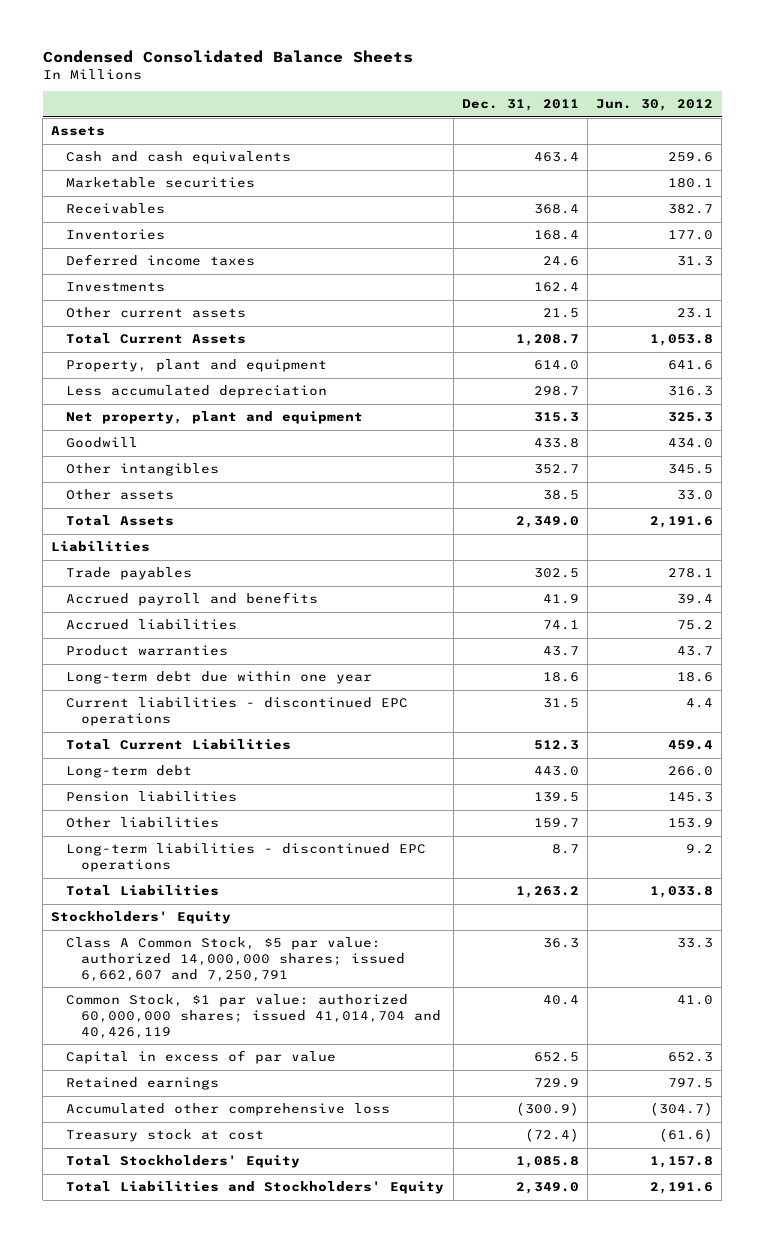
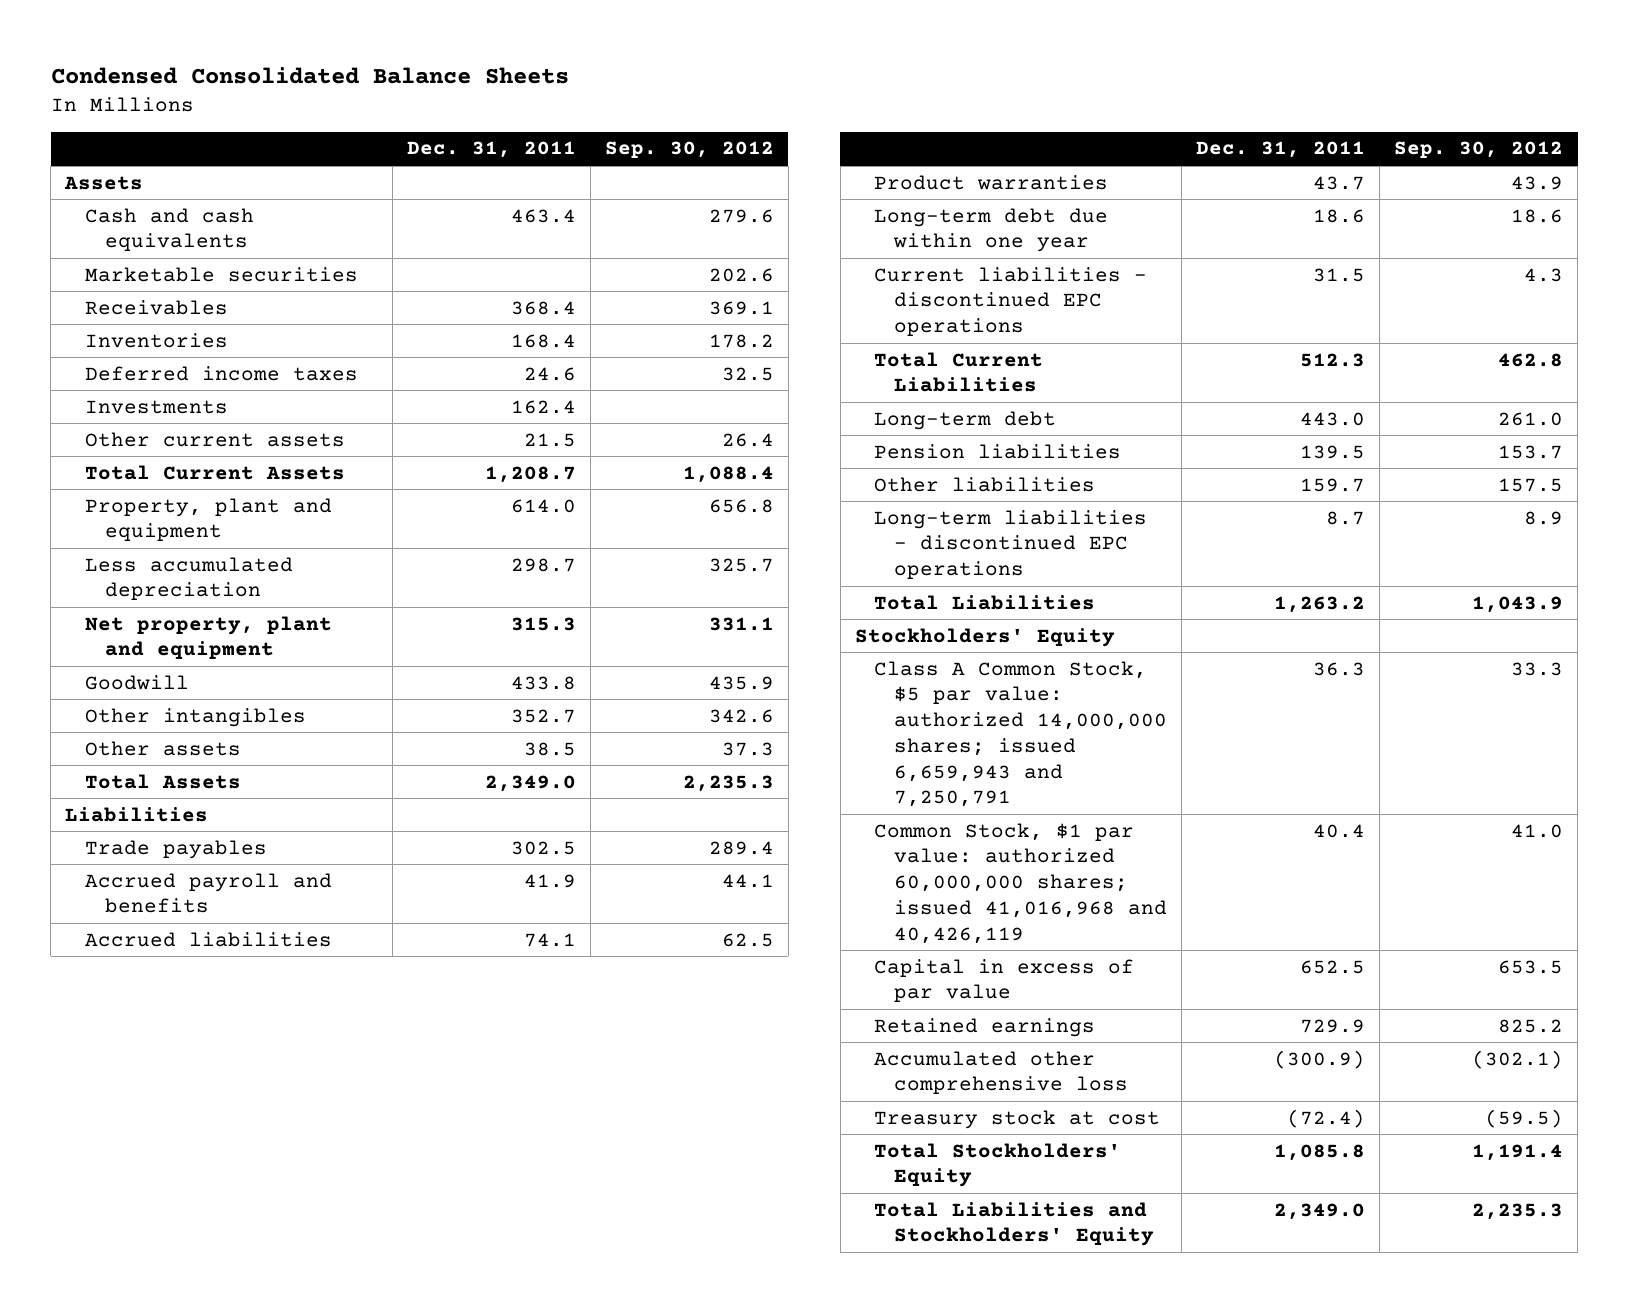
- | Dec. 31, 2011 | Jun. 30, 2012
+ | Dec. 31, 2011 | Sep. 30, 2012
- Class A Common Stock, $5 par value: authorized 14,000,000 shares; issued 6,662,607 and 7,250,791 | 36.3 | 33.3
- Common Stock, $1 par value: authorized 60,000,000 shares; issued 41,014,704 and 40,426,119 | 40.4 | 41.0
+ Class A Common Stock, $5 par value: authorized 14,000,000 shares; issued 6,659,943 and 7,250,791 | 36.3 | 33.3
+ Common Stock, $1 par value: authorized 60,000,000 shares; issued 41,016,968 and 40,426,119 | 40.4 | 41.0

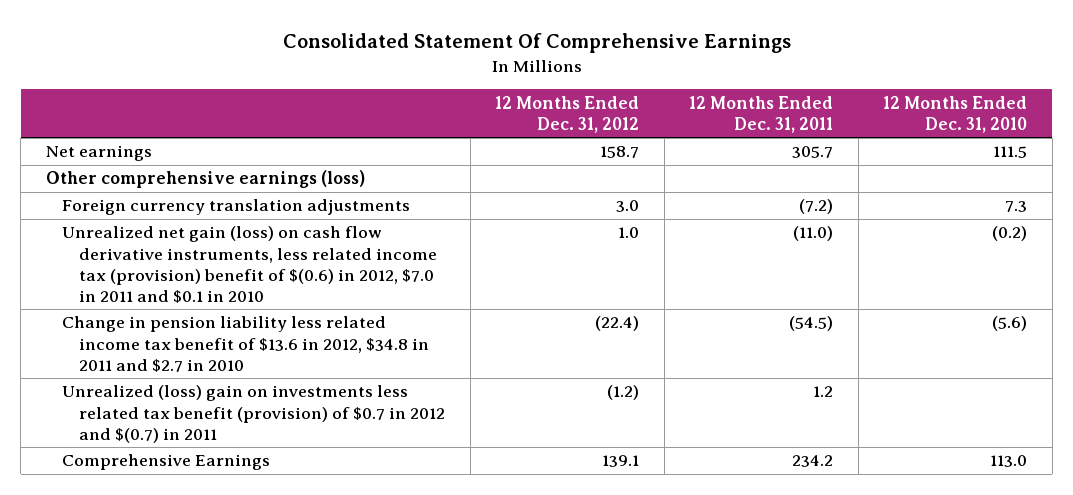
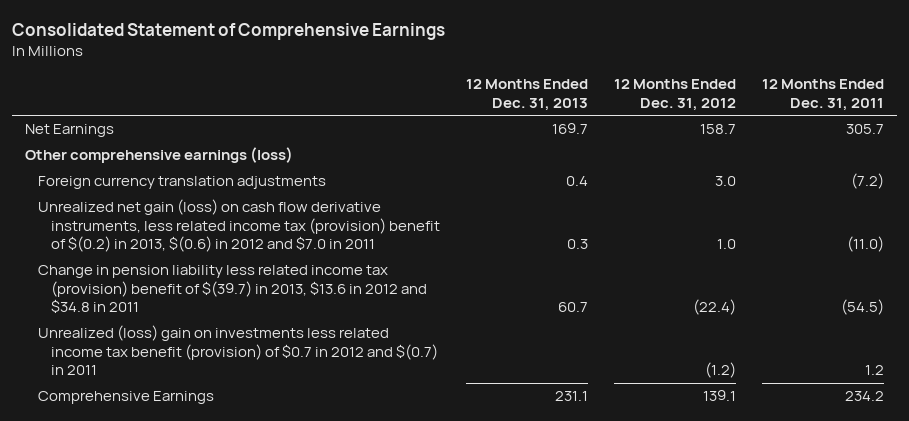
- Consolidated Statement Of Comprehensive Earnings
+ Consolidated Statement of Comprehensive Earnings
- | 12 Months Ended Dec. 31, 2012 | 12 Months Ended Dec. 31, 2011 | 12 Months Ended Dec. 31, 2010
+ | 12 Months Ended Dec. 31, 2013 | 12 Months Ended Dec. 31, 2012 | 12 Months Ended Dec. 31, 2011
- Net earnings | 158.7 | 305.7 | 111.5
+ Net Earnings | 169.7 | 158.7 | 305.7
- Unrealized net gain (loss) on cash flow derivative instruments, less related income tax (provision) benefit of $(0.6) in 2012, $7.0 in 2011 and $0.1 in 2010 | 1.0 | (11.0) | (0.2)
- Change in pension liability less related income tax benefit of $13.6 in 2012, $34.8 in 2011 and $2.7 in 2010 | (22.4) | (54.5) | (5.6)
- Unrealized (loss) gain on investments less related tax benefit (provision) of $0.7 in 2012 and $(0.7) in 2011 | (1.2) | 1.2 |
+ Unrealized net gain (loss) on cash flow derivative instruments, less related income tax (provision) benefit of $(0.2) in 2013, $(0.6) in 2012 and $7.0 in 2011 | 0.3 | 1.0 | (11.0)
+ Change in pension liability less related income tax (provision) benefit of $(39.7) in 2013, $13.6 in 2012 and $34.8 in 2011 | 60.7 | (22.4) | (54.5)
+ Unrealized (loss) gain on investments less related income tax benefit (provision) of $0.7 in 2012 and $(0.7) in 2011 | | (1.2) | 1.2

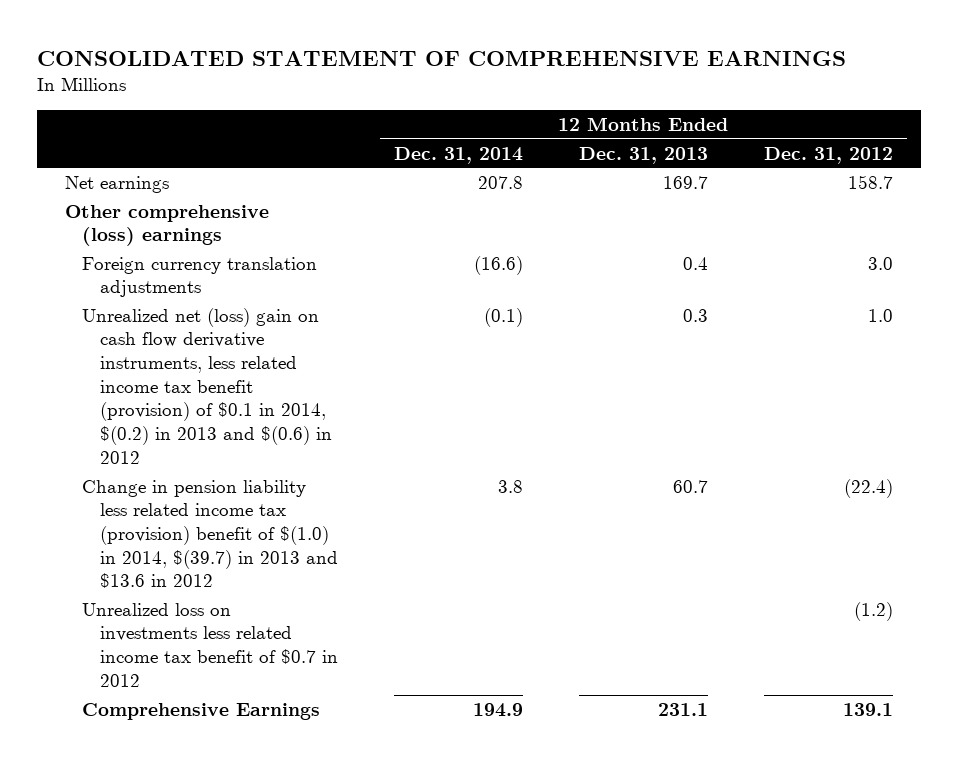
- Consolidated Statement of Comprehensive Earnings
+ CONSOLIDATED STATEMENT OF COMPREHENSIVE EARNINGS
- | 12 Months Ended Dec. 31, 2013 | 12 Months Ended Dec. 31, 2012 | 12 Months Ended Dec. 31, 2011
+ | 12 Months Ended Dec. 31, 2014 | 12 Months Ended Dec. 31, 2013 | 12 Months Ended Dec. 31, 2012
- Net Earnings | 169.7 | 158.7 | 305.7
- Other comprehensive earnings (loss)
+ Net earnings | 207.8 | 169.7 | 158.7
+ Other comprehensive (loss) earnings
- Unrealized net gain (loss) on cash flow derivative instruments, less related income tax (provision) benefit of $(0.2) in 2013, $(0.6) in 2012 and $7.0 in 2011 | 0.3 | 1.0 | (11.0)
- Change in pension liability less related income tax (provision) benefit of $(39.7) in 2013, $13.6 in 2012 and $34.8 in 2011 | 60.7 | (22.4) | (54.5)
- Unrealized (loss) gain on investments less related income tax benefit (provision) of $0.7 in 2012 and $(0.7) in 2011 | | (1.2) | 1.2
+ Unrealized net (loss) gain on cash flow derivative instruments, less related income tax benefit (provision) of $0.1 in 2014, $(0.2) in 2013 and $(0.6) in 2012 | (0.1) | 0.3 | 1.0
+ Change in pension liability less related income tax (provision) benefit of $(1.0) in 2014, $(39.7) in 2013 and $13.6 in 2012 | 3.8 | 60.7 | (22.4)
+ Unrealized loss on investments less related income tax benefit of $0.7 in 2012 | | | (1.2)

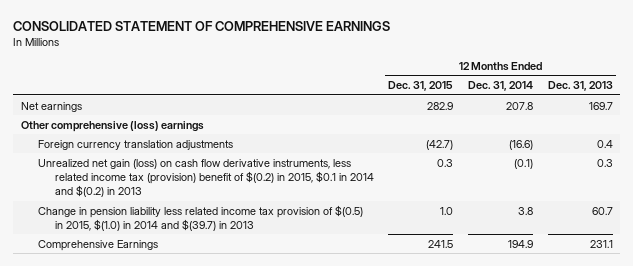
- | 12 Months Ended Dec. 31, 2014 | 12 Months Ended Dec. 31, 2013 | 12 Months Ended Dec. 31, 2012
+ | 12 Months Ended Dec. 31, 2015 | 12 Months Ended Dec. 31, 2014 | 12 Months Ended Dec. 31, 2013
- Unrealized net (loss) gain on cash flow derivative instruments, less related income tax benefit (provision) of $0.1 in 2014, $(0.2) in 2013 and $(0.6) in 2012 | (0.1) | 0.3 | 1.0
- Change in pension liability less related income tax (provision) benefit of $(1.0) in 2014, $(39.7) in 2013 and $13.6 in 2012 | 3.8 | 60.7 | (22.4)
- Unrealized loss on investments less related income tax benefit of $0.7 in 2012 | | | (1.2)
+ Unrealized net gain (loss) on cash flow derivative instruments, less related income tax (provision) benefit of $(0.2) in 2015, $0.1 in 2014 and $(0.2) in 2013 | 0.3 | (0.1) | 0.3
+ Change in pension liability less related income tax provision of $(0.5) in 2015, $(1.0) in 2014 and $(39.7) in 2013 | 1.0 | 3.8 | 60.7

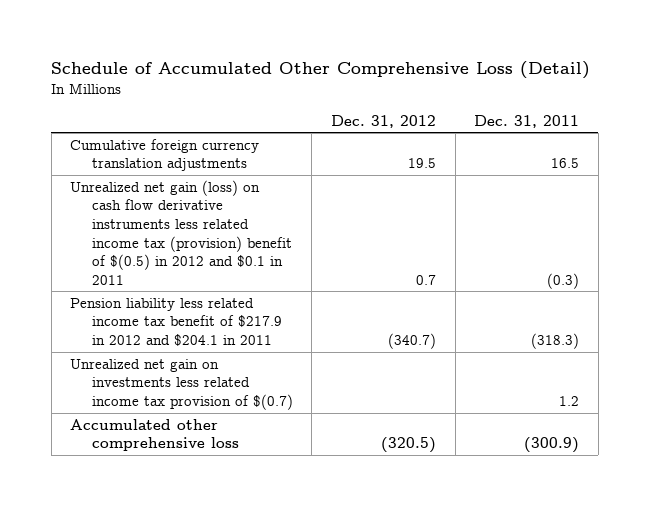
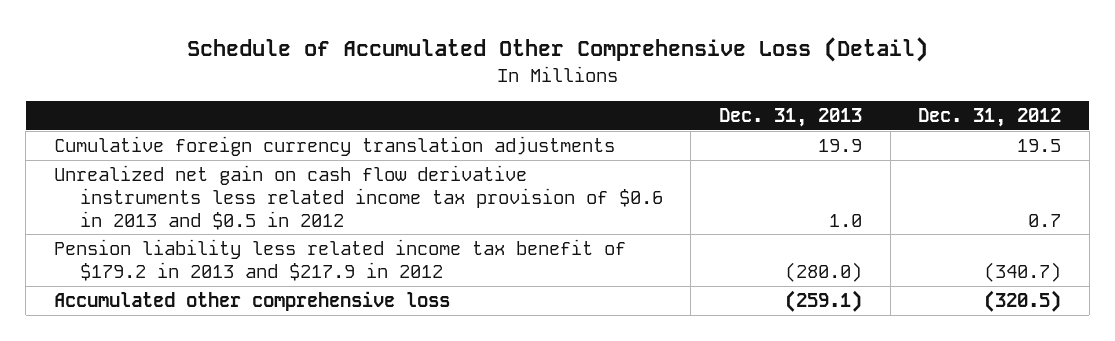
- | Dec. 31, 2012 | Dec. 31, 2011
+ | Dec. 31, 2013 | Dec. 31, 2012
- Unrealized net gain (loss) on cash flow derivative instruments less related income tax (provision) benefit of $(0.5) in 2012 and $0.1 in 2011 | 0.7 | (0.3)
- Pension liability less related income tax benefit of $217.9 in 2012 and $204.1 in 2011 | (340.7) | (318.3)
- Unrealized net gain on investments less related income tax provision of $(0.7) | | 1.2
+ Unrealized net gain on cash flow derivative instruments less related income tax provision of $0.6 in 2013 and $0.5 in 2012 | 1.0 | 0.7
+ Pension liability less related income tax benefit of $179.2 in 2013 and $217.9 in 2012 | (280.0) | (340.7)

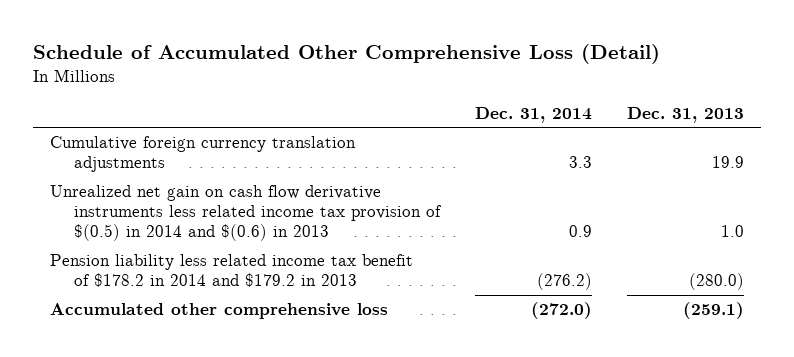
- | Dec. 31, 2013 | Dec. 31, 2012
+ | Dec. 31, 2014 | Dec. 31, 2013
- Unrealized net gain on cash flow derivative instruments less related income tax provision of $0.6 in 2013 and $0.5 in 2012 | 1.0 | 0.7
- Pension liability less related income tax benefit of $179.2 in 2013 and $217.9 in 2012 | (280.0) | (340.7)
+ Unrealized net gain on cash flow derivative instruments less related income tax provision of $(0.5) in 2014 and $(0.6) in 2013 | 0.9 | 1.0
+ Pension liability less related income tax benefit of $178.2 in 2014 and $179.2 in 2013 | (276.2) | (280.0)

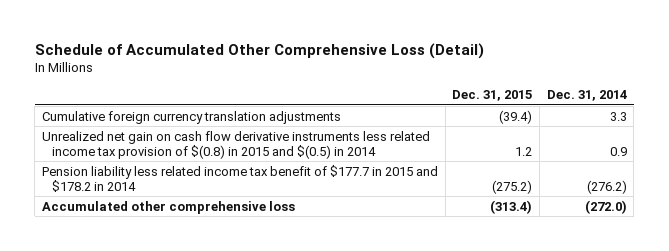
- | Dec. 31, 2014 | Dec. 31, 2013
+ | Dec. 31, 2015 | Dec. 31, 2014
- Unrealized net gain on cash flow derivative instruments less related income tax provision of $(0.5) in 2014 and $(0.6) in 2013 | 0.9 | 1.0
- Pension liability less related income tax benefit of $178.2 in 2014 and $179.2 in 2013 | (276.2) | (280.0)
+ Unrealized net gain on cash flow derivative instruments less related income tax provision of $(0.8) in 2015 and $(0.5) in 2014 | 1.2 | 0.9
+ Pension liability less related income tax benefit of $177.7 in 2015 and $178.2 in 2014 | (275.2) | (276.2)

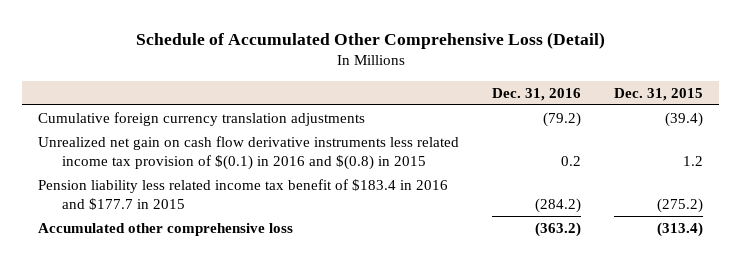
- | Dec. 31, 2015 | Dec. 31, 2014
+ | Dec. 31, 2016 | Dec. 31, 2015
- Unrealized net gain on cash flow derivative instruments less related income tax provision of $(0.8) in 2015 and $(0.5) in 2014 | 1.2 | 0.9
- Pension liability less related income tax benefit of $177.7 in 2015 and $178.2 in 2014 | (275.2) | (276.2)
+ Unrealized net gain on cash flow derivative instruments less related income tax provision of $(0.1) in 2016 and $(0.8) in 2015 | 0.2 | 1.2
+ Pension liability less related income tax benefit of $183.4 in 2016 and $177.7 in 2015 | (284.2) | (275.2)

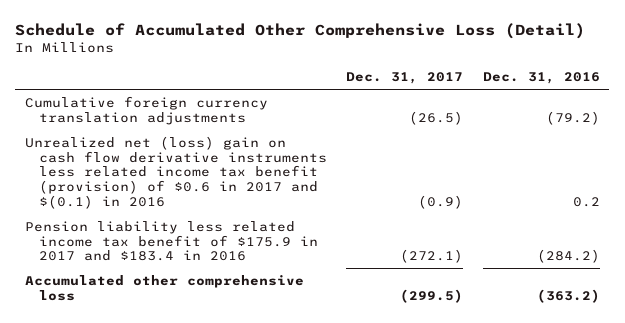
- | Dec. 31, 2016 | Dec. 31, 2015
+ | Dec. 31, 2017 | Dec. 31, 2016
- Unrealized net gain on cash flow derivative instruments less related income tax provision of $(0.1) in 2016 and $(0.8) in 2015 | 0.2 | 1.2
- Pension liability less related income tax benefit of $183.4 in 2016 and $177.7 in 2015 | (284.2) | (275.2)
+ Unrealized net (loss) gain on cash flow derivative instruments less related income tax benefit (provision) of $0.6 in 2017 and $(0.1) in 2016 | (0.9) | 0.2
+ Pension liability less related income tax benefit of $175.9 in 2017 and $183.4 in 2016 | (272.1) | (284.2)

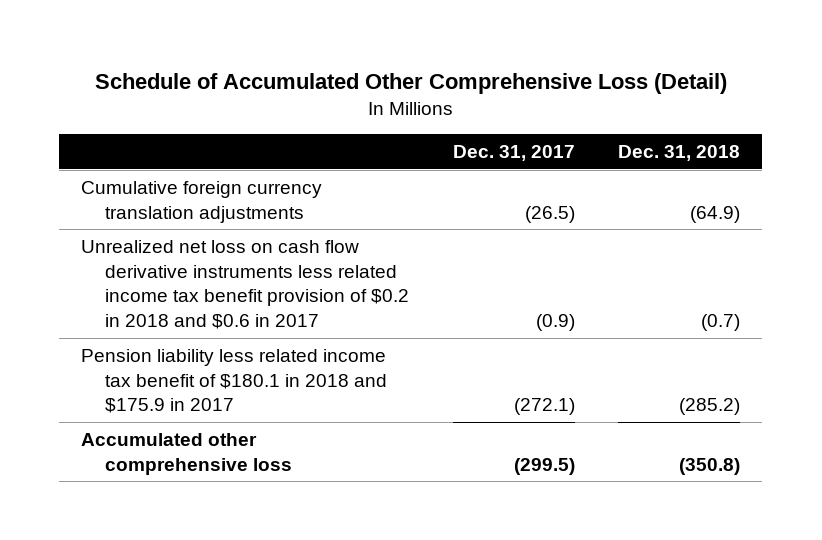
- | Dec. 31, 2017 | Dec. 31, 2016
+ | Dec. 31, 2017 | Dec. 31, 2018
- Unrealized net (loss) gain on cash flow derivative instruments less related income tax benefit (provision) of $0.6 in 2017 and $(0.1) in 2016 | (0.9) | 0.2
- Pension liability less related income tax benefit of $175.9 in 2017 and $183.4 in 2016 | (272.1) | (284.2)
+ Unrealized net loss on cash flow derivative instruments less related income tax benefit provision of $0.2 in 2018 and $0.6 in 2017 | (0.9) | (0.7)
+ Pension liability less related income tax benefit of $180.1 in 2018 and $175.9 in 2017 | (272.1) | (285.2)

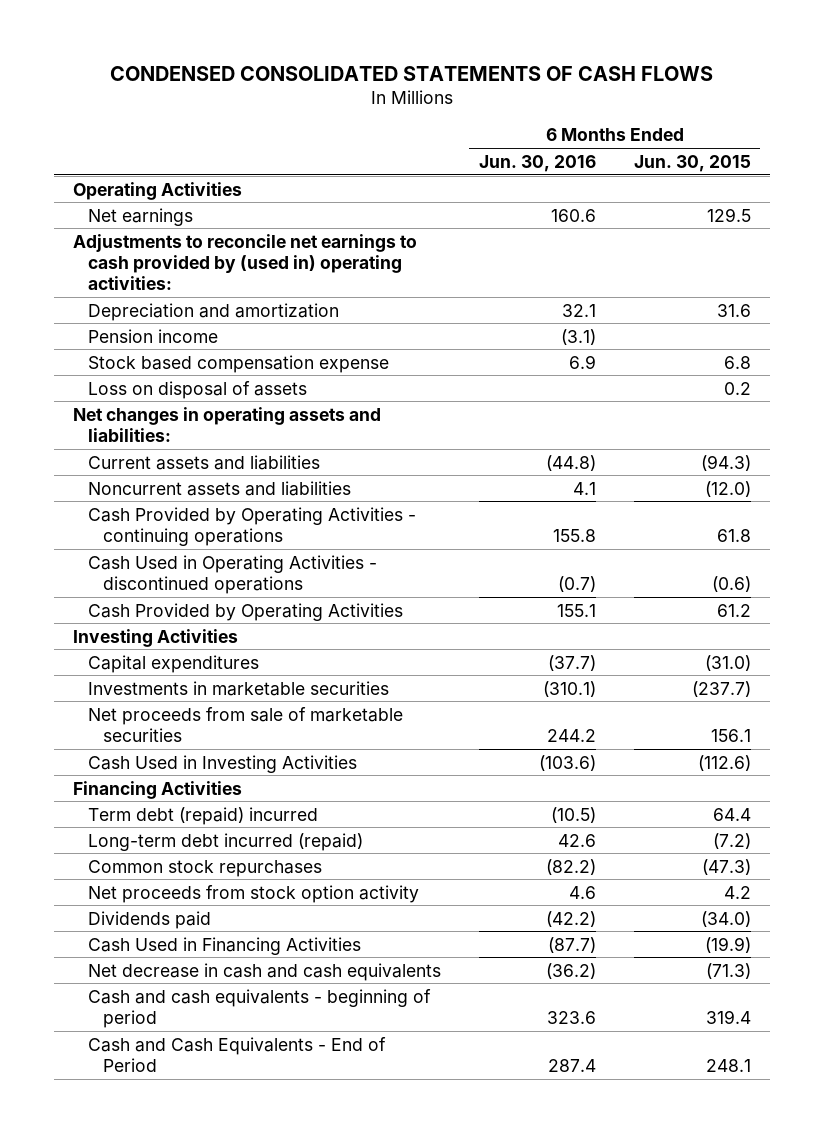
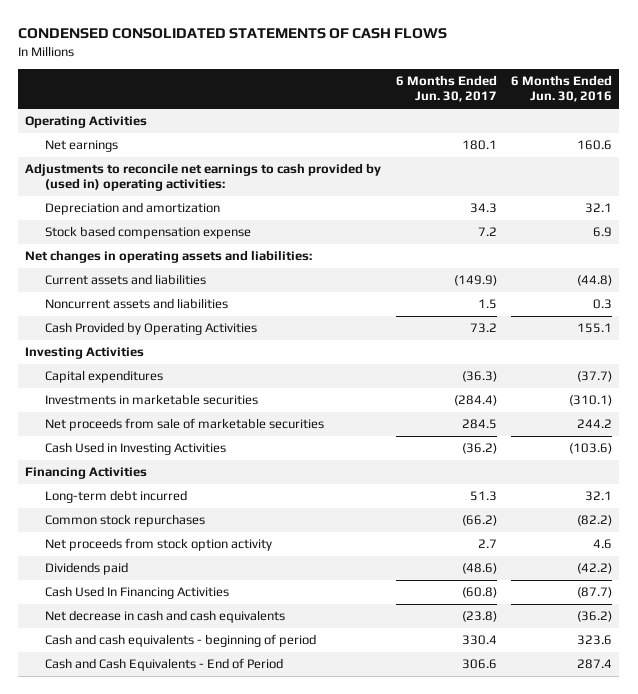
- | 6 Months Ended Jun. 30, 2016 | 6 Months Ended Jun. 30, 2015
+ | 6 Months Ended Jun. 30, 2017 | 6 Months Ended Jun. 30, 2016
- Pension income | (3.1) |
- Loss on disposal of assets | | 0.2
- Noncurrent assets and liabilities | 4.1 | (12.0)
- Cash Provided by Operating Activities - continuing operations | 155.8 | 61.8
- Cash Used in Operating Activities - discontinued operations | (0.7) | (0.6)
+ Noncurrent assets and liabilities | 1.5 | 0.3
- Term debt (repaid) incurred | (10.5) | 64.4
- Long-term debt incurred (repaid) | 42.6 | (7.2)
+ Long-term debt incurred | 51.3 | 32.1
- Cash Used in Financing Activities | (87.7) | (19.9)
+ Cash Used In Financing Activities | (60.8) | (87.7)

